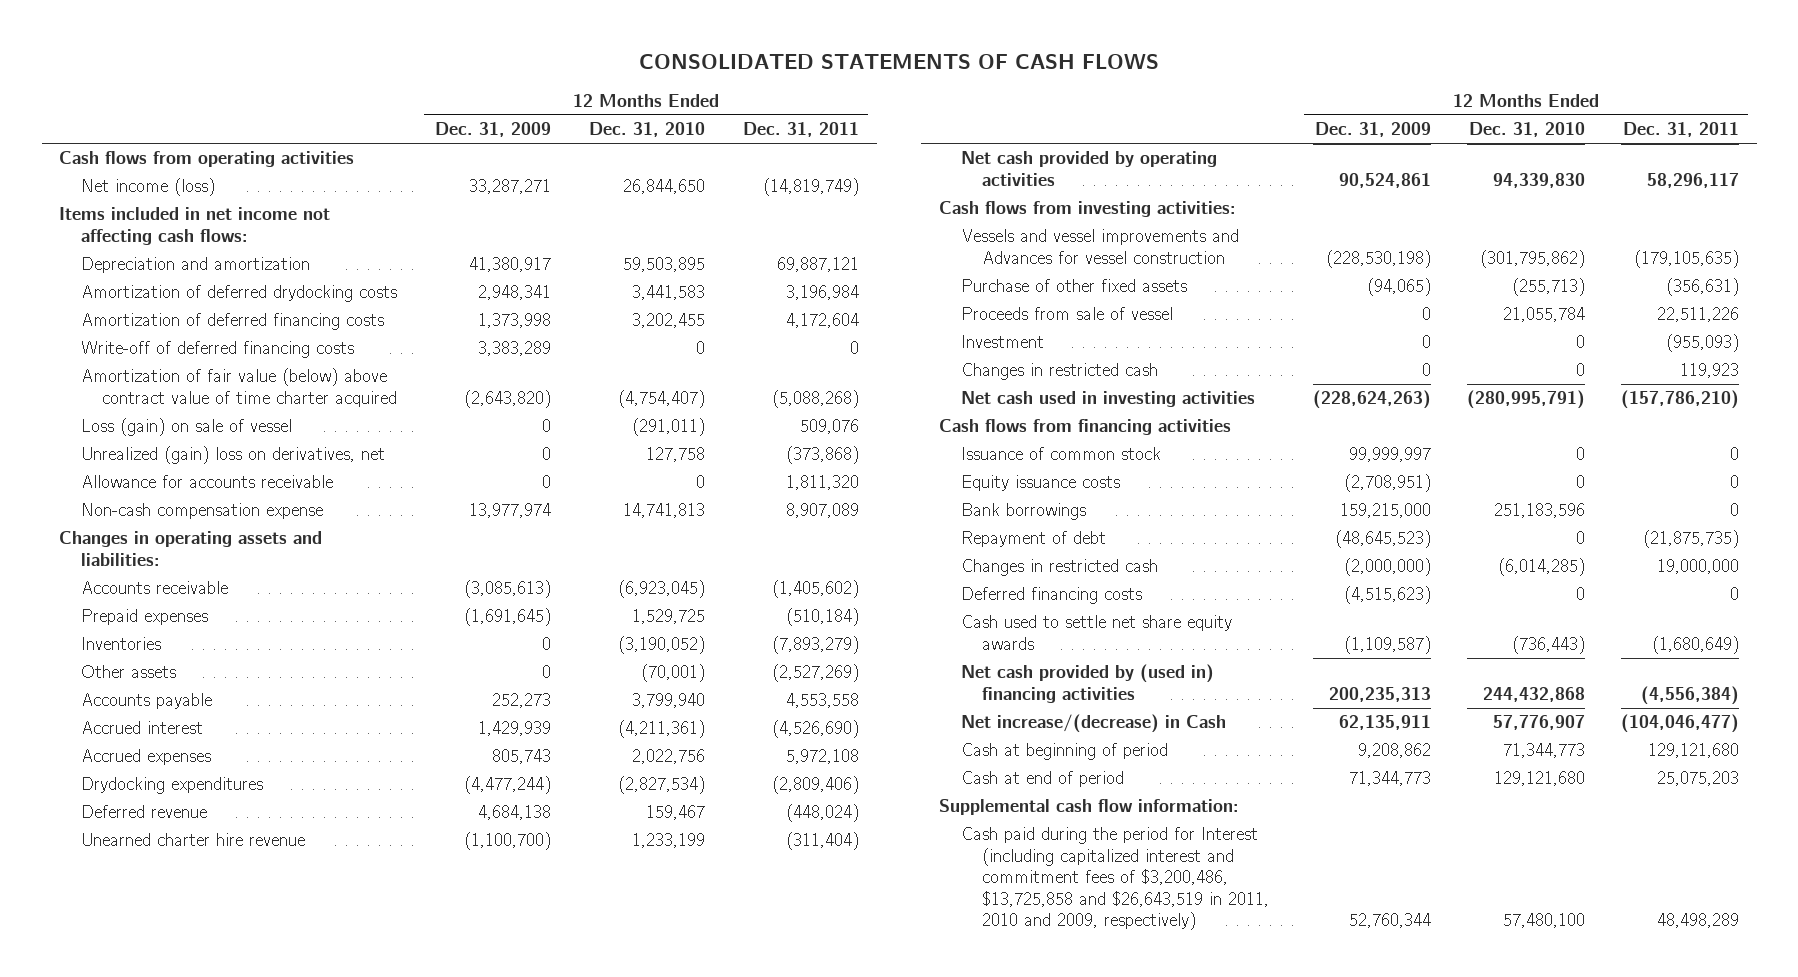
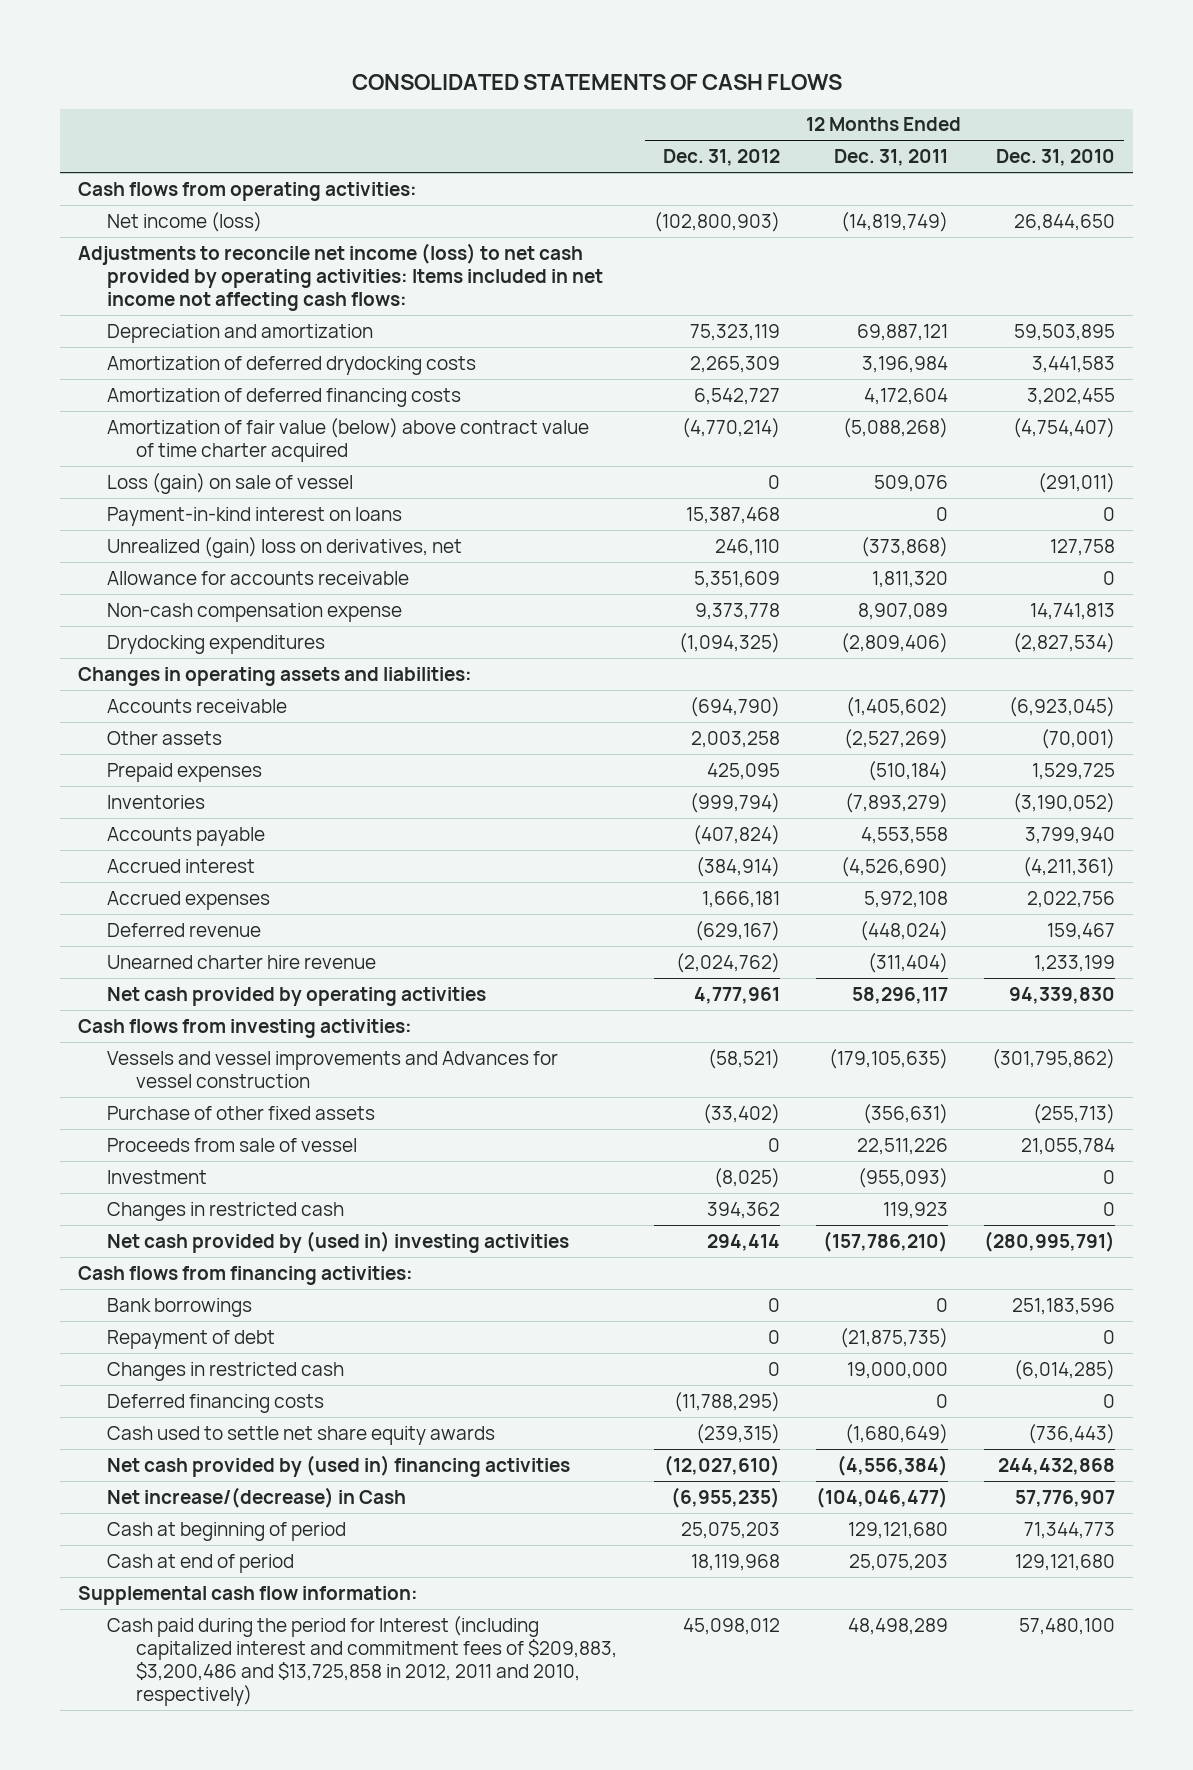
- | 12 Months Ended Dec. 31, 2009 | 12 Months Ended Dec. 31, 2010 | 12 Months Ended Dec. 31, 2011
+ | 12 Months Ended Dec. 31, 2012 | 12 Months Ended Dec. 31, 2011 | 12 Months Ended Dec. 31, 2010
- Cash flows from operating activities
+ Cash flows from operating activities:
- Items included in net income not affecting cash flows:
+ Adjustments to reconcile net income (loss) to net cash provided by operating activities: Items included in net income not affecting cash flows:
- Write-off of deferred financing costs | 3,383,289 | 0 | 0
+ Payment-in-kind interest on loans | 15,387,468 | 0 | 0
moved up: Drydocking expenditures | (1,094,325) | (2,809,406) | (2,827,534)
moved up: Other assets | 2,003,258 | (2,527,269) | (70,001)
- Net cash used in investing activities | (228,624,263) | (280,995,791) | (157,786,210)
- Cash flows from financing activities
- Issuance of common stock | 99,999,997 | 0 | 0
- Equity issuance costs | (2,708,951) | 0 | 0
+ Net cash provided by (used in) investing activities | 294,414 | (157,786,210) | (280,995,791)
+ Cash flows from financing activities:
- Cash paid during the period for Interest (including capitalized interest and commitment fees of $3,200,486, $13,725,858 and $26,643,519 in 2011, 2010 and 2009, respectively) | 52,760,344 | 57,480,100 | 48,498,289
+ Cash paid during the period for Interest (including capitalized interest and commitment fees of $209,883, $3,200,486 and $13,725,858 in 2012, 2011 and 2010, respectively) | 45,098,012 | 48,498,289 | 57,480,100

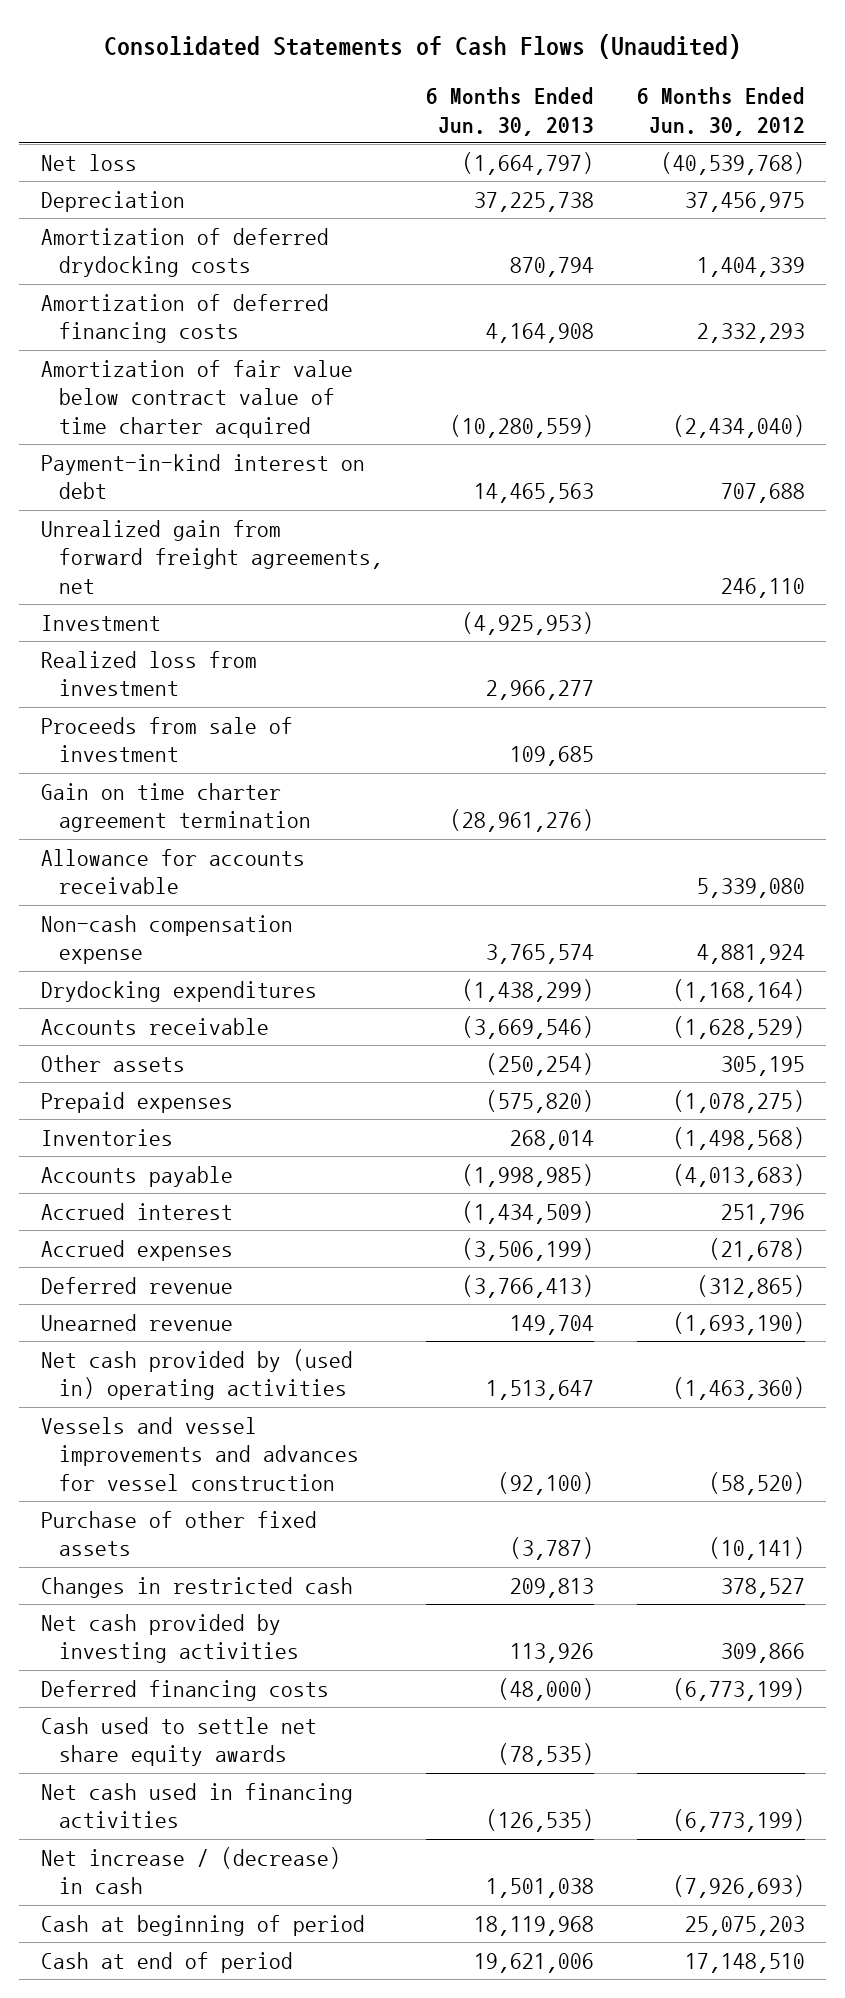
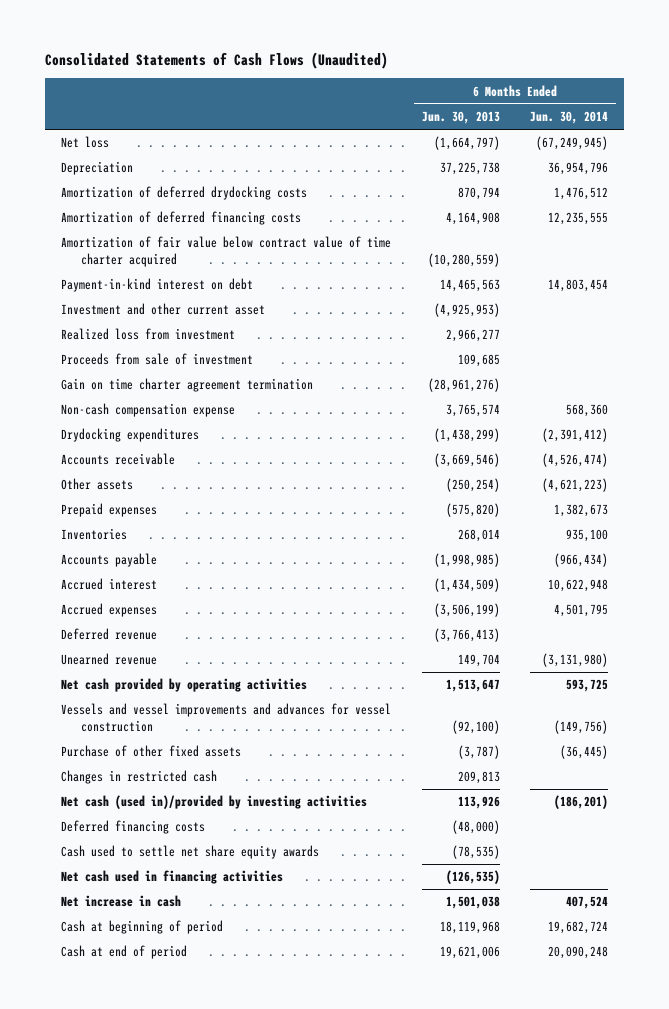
- | 6 Months Ended Jun. 30, 2013 | 6 Months Ended Jun. 30, 2012
+ | 6 Months Ended Jun. 30, 2013 | 6 Months Ended Jun. 30, 2014
- Unrealized gain from forward freight agreements, net | | 246,110
- Investment | (4,925,953) |
+ Investment and other current asset | (4,925,953) |
- Allowance for accounts receivable | | 5,339,080
- Net cash provided by (used in) operating activities | 1,513,647 | (1,463,360)
+ Net cash provided by operating activities | 1,513,647 | 593,725
- Net cash provided by investing activities | 113,926 | 309,866
+ Net cash (used in)/provided by investing activities | 113,926 | (186,201)
- Net increase / (decrease) in cash | 1,501,038 | (7,926,693)
+ Net increase in cash | 1,501,038 | 407,524

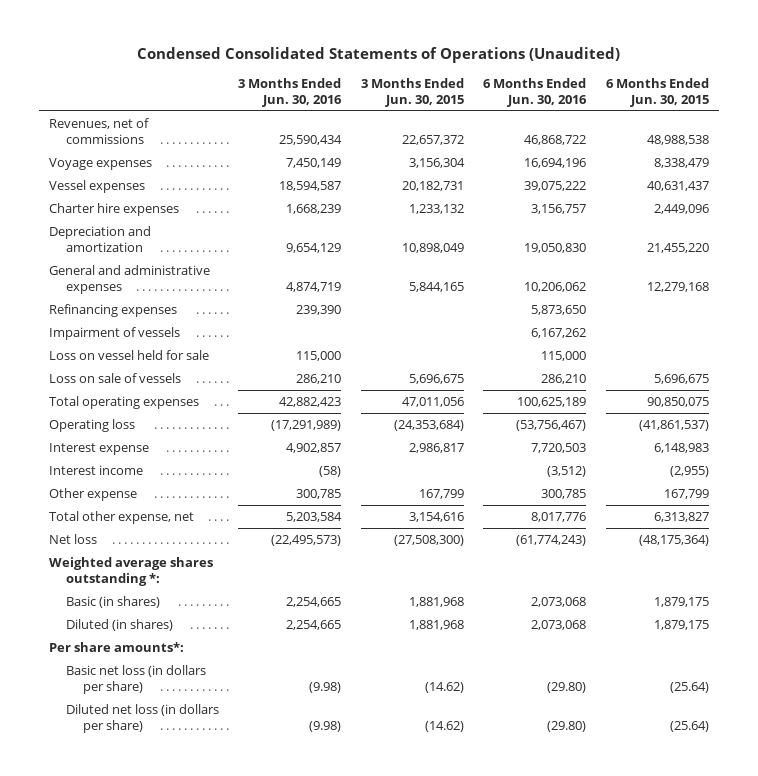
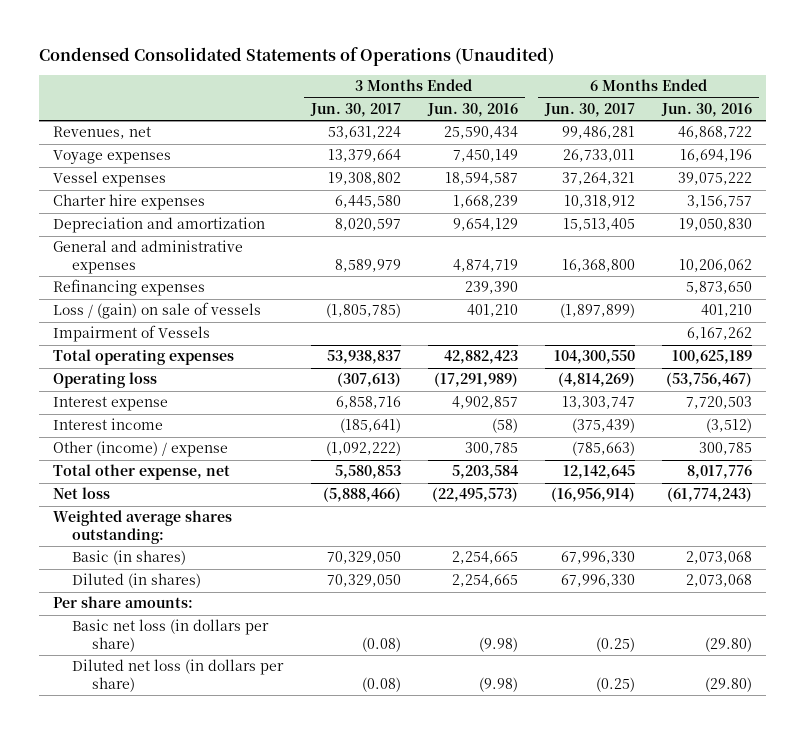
- | 3 Months Ended Jun. 30, 2016 | 3 Months Ended Jun. 30, 2015 | 6 Months Ended Jun. 30, 2016 | 6 Months Ended Jun. 30, 2015
+ | 3 Months Ended Jun. 30, 2017 | 3 Months Ended Jun. 30, 2016 | 6 Months Ended Jun. 30, 2017 | 6 Months Ended Jun. 30, 2016
- Revenues, net of commissions | 25,590,434 | 22,657,372 | 46,868,722 | 48,988,538
+ Revenues, net | 53,631,224 | 25,590,434 | 99,486,281 | 46,868,722
- Impairment of vessels | | | 6,167,262 |
- Loss on vessel held for sale | 115,000 | | 115,000 |
- Loss on sale of vessels | 286,210 | 5,696,675 | 286,210 | 5,696,675
+ Loss / (gain) on sale of vessels | (1,805,785) | 401,210 | (1,897,899) | 401,210
+ Impairment of Vessels | | | | 6,167,262
- Other expense | 300,785 | 167,799 | 300,785 | 167,799
+ Other (income) / expense | (1,092,222) | 300,785 | (785,663) | 300,785
- Weighted average shares outstanding *:
+ Weighted average shares outstanding:
- Per share amounts*:
+ Per share amounts:

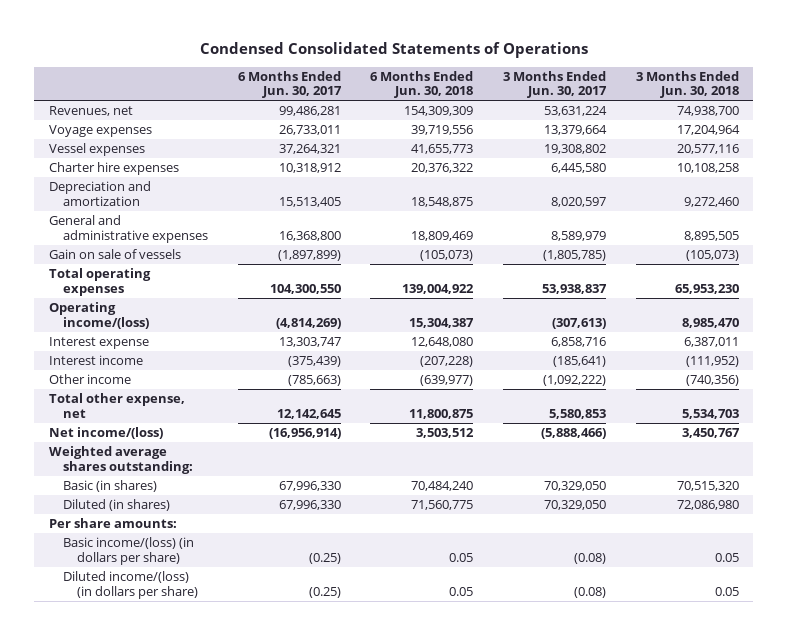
- Condensed Consolidated Statements of Operations (Unaudited)
+ Condensed Consolidated Statements of Operations
- | 3 Months Ended Jun. 30, 2017 | 3 Months Ended Jun. 30, 2016 | 6 Months Ended Jun. 30, 2017 | 6 Months Ended Jun. 30, 2016
+ | 6 Months Ended Jun. 30, 2017 | 6 Months Ended Jun. 30, 2018 | 3 Months Ended Jun. 30, 2017 | 3 Months Ended Jun. 30, 2018
- Refinancing expenses | | 239,390 | | 5,873,650
- Loss / (gain) on sale of vessels | (1,805,785) | 401,210 | (1,897,899) | 401,210
- Impairment of Vessels | | | | 6,167,262
+ Gain on sale of vessels | (1,897,899) | (105,073) | (1,805,785) | (105,073)
- Operating loss | (307,613) | (17,291,989) | (4,814,269) | (53,756,467)
+ Operating income/(loss) | (4,814,269) | 15,304,387 | (307,613) | 8,985,470
- Other (income) / expense | (1,092,222) | 300,785 | (785,663) | 300,785
+ Other income | (785,663) | (639,977) | (1,092,222) | (740,356)
- Net loss | (5,888,466) | (22,495,573) | (16,956,914) | (61,774,243)
+ Net income/(loss) | (16,956,914) | 3,503,512 | (5,888,466) | 3,450,767
- Basic net loss (in dollars per share) | (0.08) | (9.98) | (0.25) | (29.80)
- Diluted net loss (in dollars per share) | (0.08) | (9.98) | (0.25) | (29.80)
+ Basic income/(loss) (in dollars per share) | (0.25) | 0.05 | (0.08) | 0.05
+ Diluted income/(loss) (in dollars per share) | (0.25) | 0.05 | (0.08) | 0.05

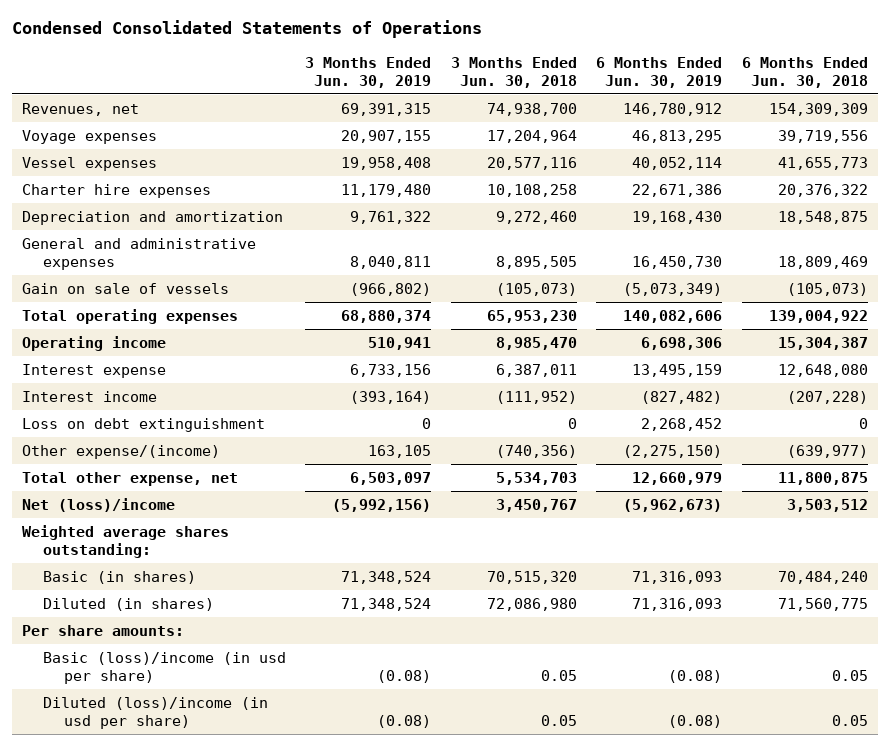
- | 6 Months Ended Jun. 30, 2017 | 6 Months Ended Jun. 30, 2018 | 3 Months Ended Jun. 30, 2017 | 3 Months Ended Jun. 30, 2018
+ | 3 Months Ended Jun. 30, 2019 | 3 Months Ended Jun. 30, 2018 | 6 Months Ended Jun. 30, 2019 | 6 Months Ended Jun. 30, 2018
- Operating income/(loss) | (4,814,269) | 15,304,387 | (307,613) | 8,985,470
+ Operating income | 510,941 | 8,985,470 | 6,698,306 | 15,304,387
- Other income | (785,663) | (639,977) | (1,092,222) | (740,356)
+ Loss on debt extinguishment | 0 | 0 | 2,268,452 | 0
+ Other expense/(income) | 163,105 | (740,356) | (2,275,150) | (639,977)
- Net income/(loss) | (16,956,914) | 3,503,512 | (5,888,466) | 3,450,767
+ Net (loss)/income | (5,992,156) | 3,450,767 | (5,962,673) | 3,503,512
- Basic income/(loss) (in dollars per share) | (0.25) | 0.05 | (0.08) | 0.05
- Diluted income/(loss) (in dollars per share) | (0.25) | 0.05 | (0.08) | 0.05
+ Basic (loss)/income (in usd per share) | (0.08) | 0.05 | (0.08) | 0.05
+ Diluted (loss)/income (in usd per share) | (0.08) | 0.05 | (0.08) | 0.05

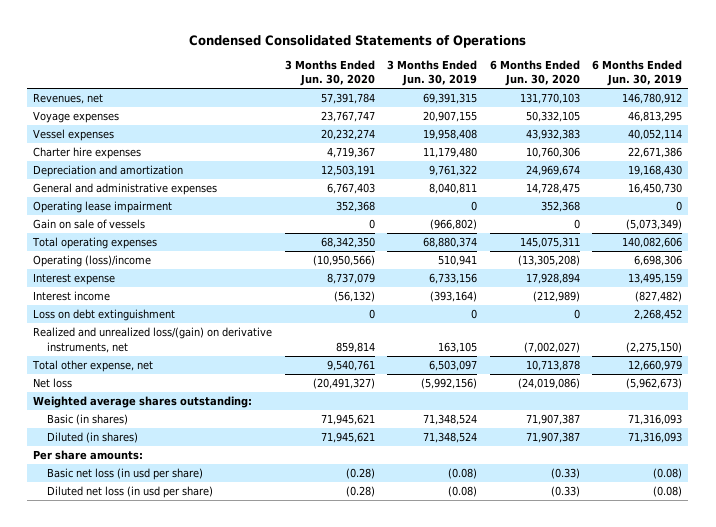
- | 3 Months Ended Jun. 30, 2019 | 3 Months Ended Jun. 30, 2018 | 6 Months Ended Jun. 30, 2019 | 6 Months Ended Jun. 30, 2018
+ | 3 Months Ended Jun. 30, 2020 | 3 Months Ended Jun. 30, 2019 | 6 Months Ended Jun. 30, 2020 | 6 Months Ended Jun. 30, 2019
+ Operating lease impairment | 352,368 | 0 | 352,368 | 0
- Operating income | 510,941 | 8,985,470 | 6,698,306 | 15,304,387
+ Operating (loss)/income | (10,950,566) | 510,941 | (13,305,208) | 6,698,306
- Other expense/(income) | 163,105 | (740,356) | (2,275,150) | (639,977)
+ Realized and unrealized loss/(gain) on derivative instruments, net | 859,814 | 163,105 | (7,002,027) | (2,275,150)
- Net (loss)/income | (5,992,156) | 3,450,767 | (5,962,673) | 3,503,512
+ Net loss | (20,491,327) | (5,992,156) | (24,019,086) | (5,962,673)
- Basic (loss)/income (in usd per share) | (0.08) | 0.05 | (0.08) | 0.05
- Diluted (loss)/income (in usd per share) | (0.08) | 0.05 | (0.08) | 0.05
+ Basic net loss (in usd per share) | (0.28) | (0.08) | (0.33) | (0.08)
+ Diluted net loss (in usd per share) | (0.28) | (0.08) | (0.33) | (0.08)

